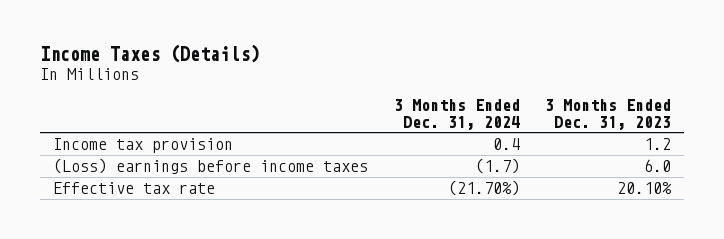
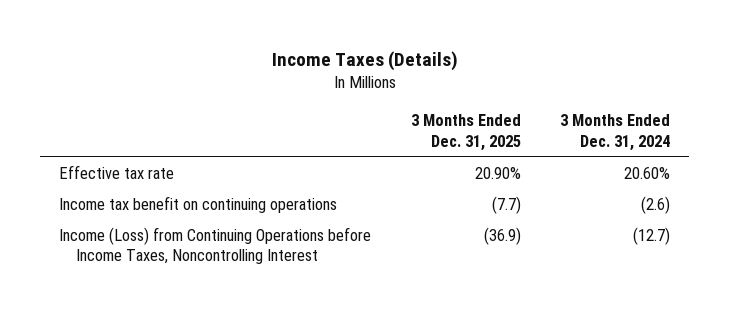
- | 3 Months Ended Dec. 31, 2024 | 3 Months Ended Dec. 31, 2023
+ | 3 Months Ended Dec. 31, 2025 | 3 Months Ended Dec. 31, 2024
- Income tax provision | 0.4 | 1.2
- (Loss) earnings before income taxes | (1.7) | 6.0
- Effective tax rate | (21.70%) | 20.10%
+ Effective tax rate | 20.90% | 20.60%
+ Income tax benefit on continuing operations | (7.7) | (2.6)
+ Income (Loss) from Continuing Operations before Income Taxes, Noncontrolling Interest | (36.9) | (12.7)

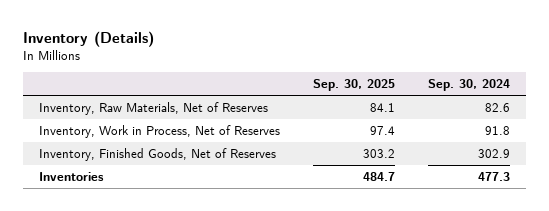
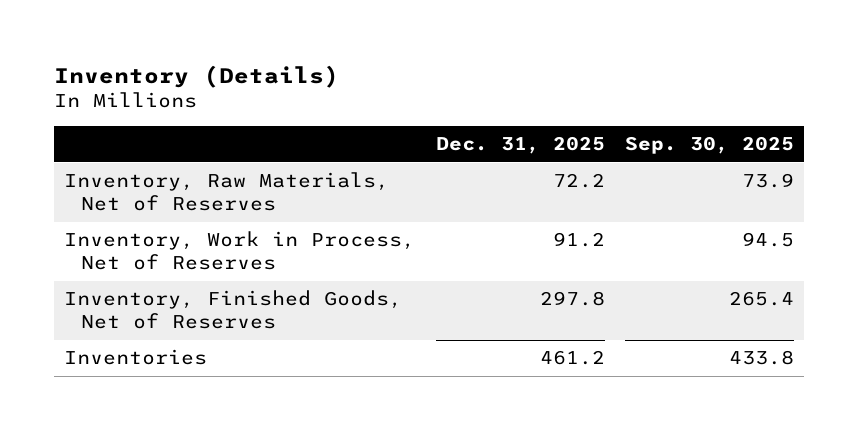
- | Sep. 30, 2025 | Sep. 30, 2024
+ | Dec. 31, 2025 | Sep. 30, 2025
- Inventory, Raw Materials, Net of Reserves | 84.1 | 82.6
- Inventory, Work in Process, Net of Reserves | 97.4 | 91.8
- Inventory, Finished Goods, Net of Reserves | 303.2 | 302.9
- Inventories | 484.7 | 477.3
+ Inventory, Raw Materials, Net of Reserves | 72.2 | 73.9
+ Inventory, Work in Process, Net of Reserves | 91.2 | 94.5
+ Inventory, Finished Goods, Net of Reserves | 297.8 | 265.4
+ Inventories | 461.2 | 433.8

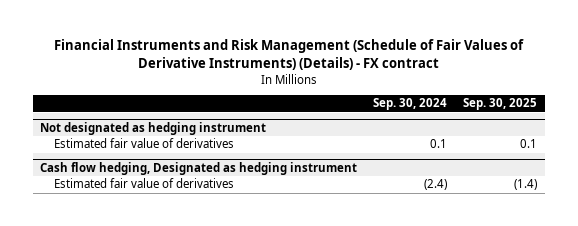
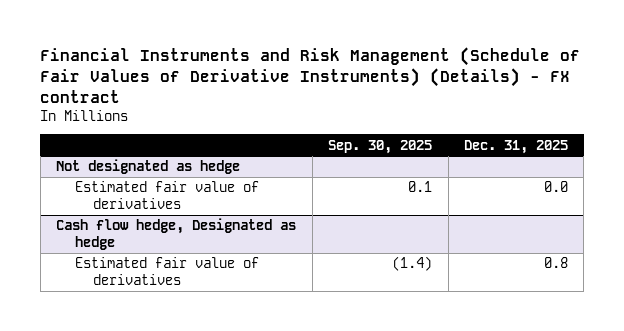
- | Sep. 30, 2024 | Sep. 30, 2025
+ | Sep. 30, 2025 | Dec. 31, 2025
- Not designated as hedging instrument
+ Not designated as hedge
- Cash flow hedging, Designated as hedging instrument
+ Cash flow hedge, Designated as hedge

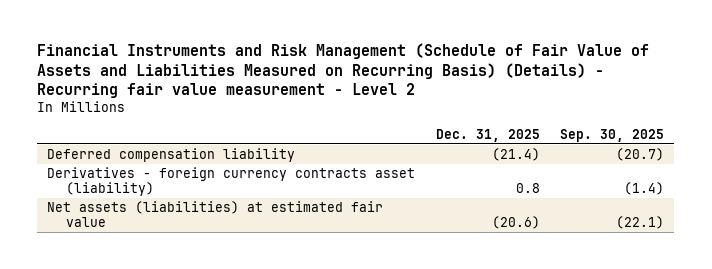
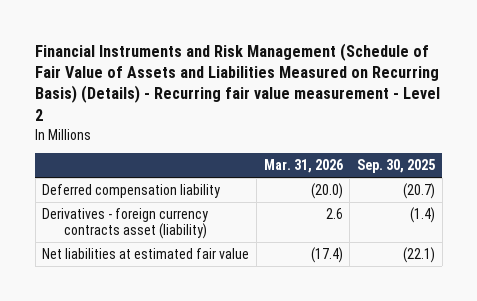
- | Dec. 31, 2025 | Sep. 30, 2025
+ | Mar. 31, 2026 | Sep. 30, 2025
- Net assets (liabilities) at estimated fair value | (20.6) | (22.1)
+ Net liabilities at estimated fair value | (17.4) | (22.1)

